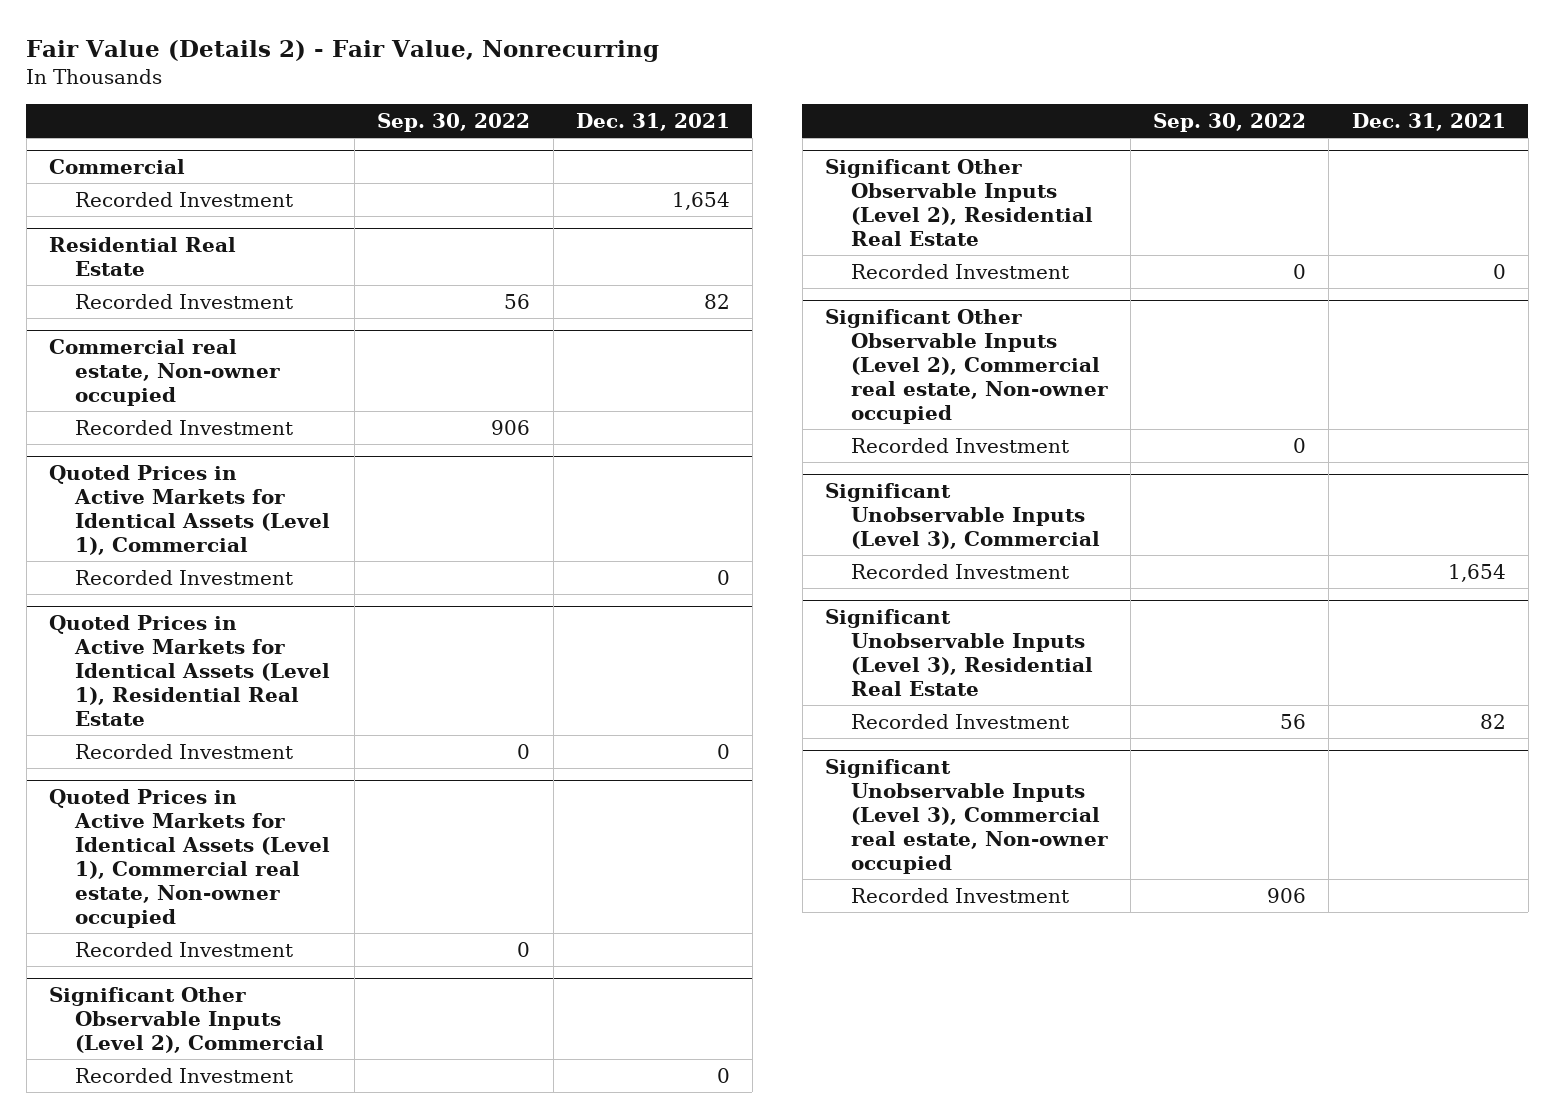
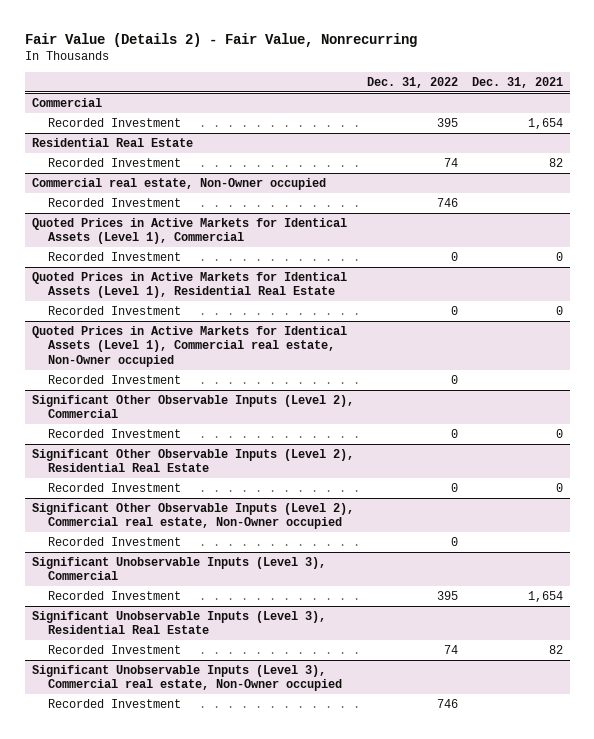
- | Sep. 30, 2022 | Dec. 31, 2021
+ | Dec. 31, 2022 | Dec. 31, 2021
- Commercial real estate, Non-owner occupied
+ Commercial real estate, Non-Owner occupied
- Quoted Prices in Active Markets for Identical Assets (Level 1), Commercial real estate, Non-owner occupied
+ Quoted Prices in Active Markets for Identical Assets (Level 1), Commercial real estate, Non-Owner occupied
- Significant Other Observable Inputs (Level 2), Commercial real estate, Non-owner occupied
+ Significant Other Observable Inputs (Level 2), Commercial real estate, Non-Owner occupied
- Significant Unobservable Inputs (Level 3), Commercial real estate, Non-owner occupied
+ Significant Unobservable Inputs (Level 3), Commercial real estate, Non-Owner occupied

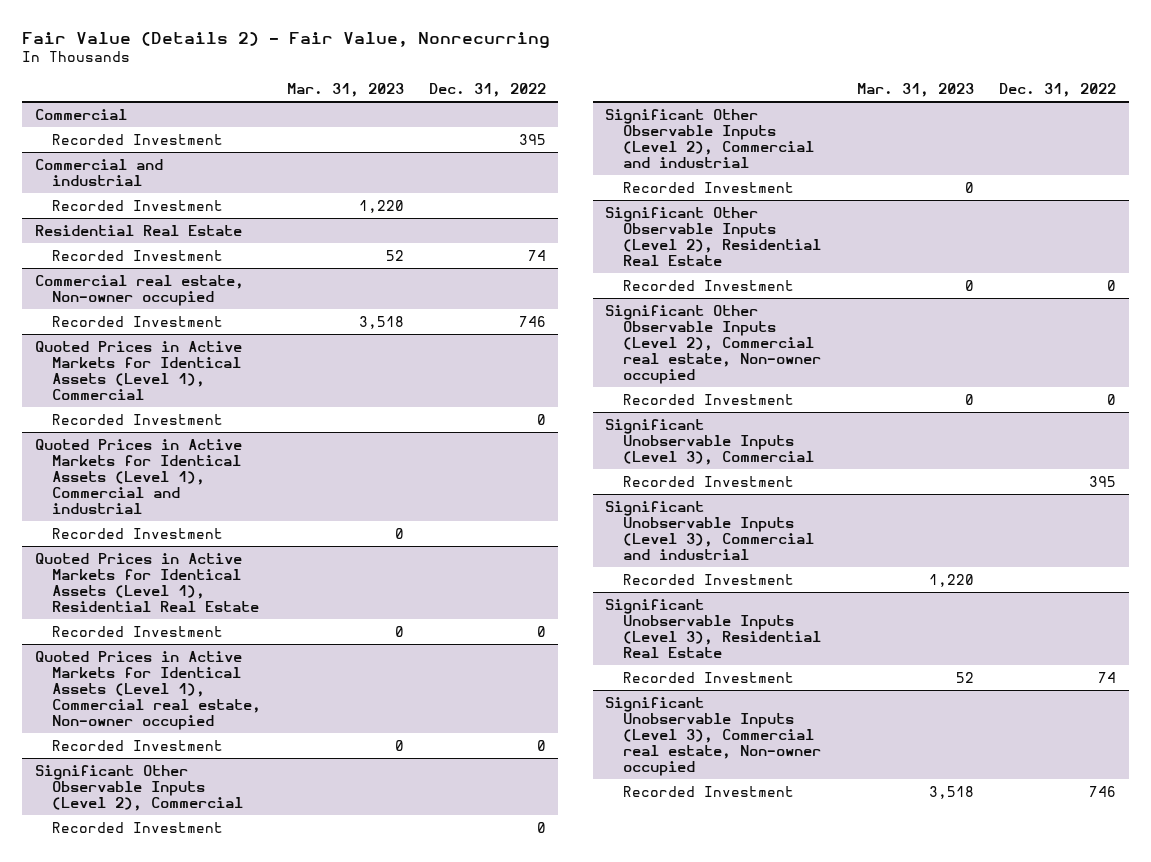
- | Dec. 31, 2022 | Dec. 31, 2021
+ | Mar. 31, 2023 | Dec. 31, 2022
+ Commercial and industrial
+ Recorded Investment | 1,220 |
- Commercial real estate, Non-Owner occupied
+ Commercial real estate, Non-owner occupied
+ Quoted Prices in Active Markets for Identical Assets (Level 1), Commercial and industrial
+ Recorded Investment | 0 |
- Quoted Prices in Active Markets for Identical Assets (Level 1), Commercial real estate, Non-Owner occupied
+ Quoted Prices in Active Markets for Identical Assets (Level 1), Commercial real estate, Non-owner occupied
+ Significant Other Observable Inputs (Level 2), Commercial and industrial
+ Recorded Investment | 0 |
- Significant Other Observable Inputs (Level 2), Commercial real estate, Non-Owner occupied
+ Significant Other Observable Inputs (Level 2), Commercial real estate, Non-owner occupied
+ Significant Unobservable Inputs (Level 3), Commercial and industrial
+ Recorded Investment | 1,220 |
- Significant Unobservable Inputs (Level 3), Commercial real estate, Non-Owner occupied
+ Significant Unobservable Inputs (Level 3), Commercial real estate, Non-owner occupied

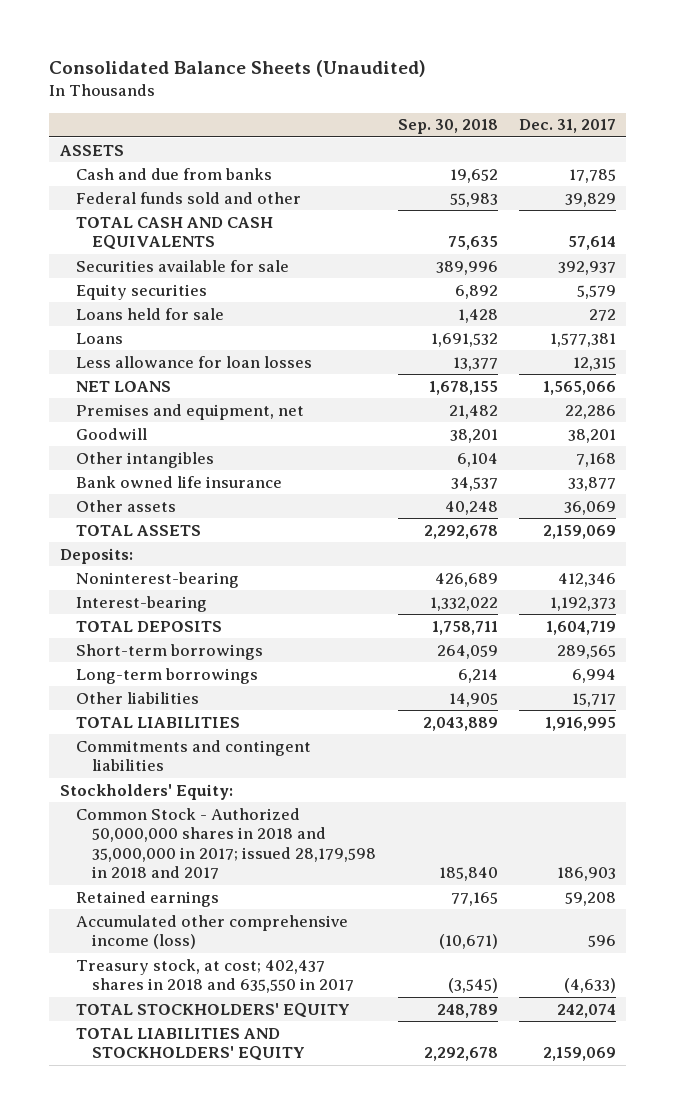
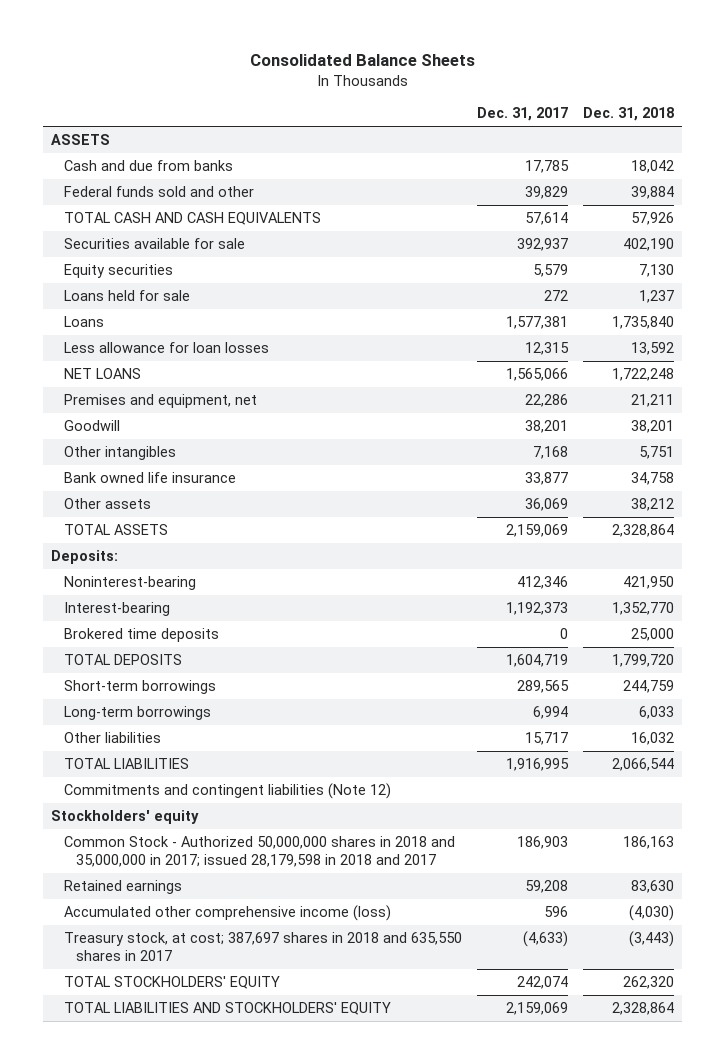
- Consolidated Balance Sheets (Unaudited)
+ Consolidated Balance Sheets
- | Sep. 30, 2018 | Dec. 31, 2017
+ | Dec. 31, 2017 | Dec. 31, 2018
+ Brokered time deposits | 0 | 25,000
- Commitments and contingent liabilities
- Stockholders' Equity:
+ Commitments and contingent liabilities (Note 12)
+ Stockholders' equity
- Treasury stock, at cost; 402,437 shares in 2018 and 635,550 in 2017 | (3,545) | (4,633)
+ Treasury stock, at cost; 387,697 shares in 2018 and 635,550 shares in 2017 | (4,633) | (3,443)

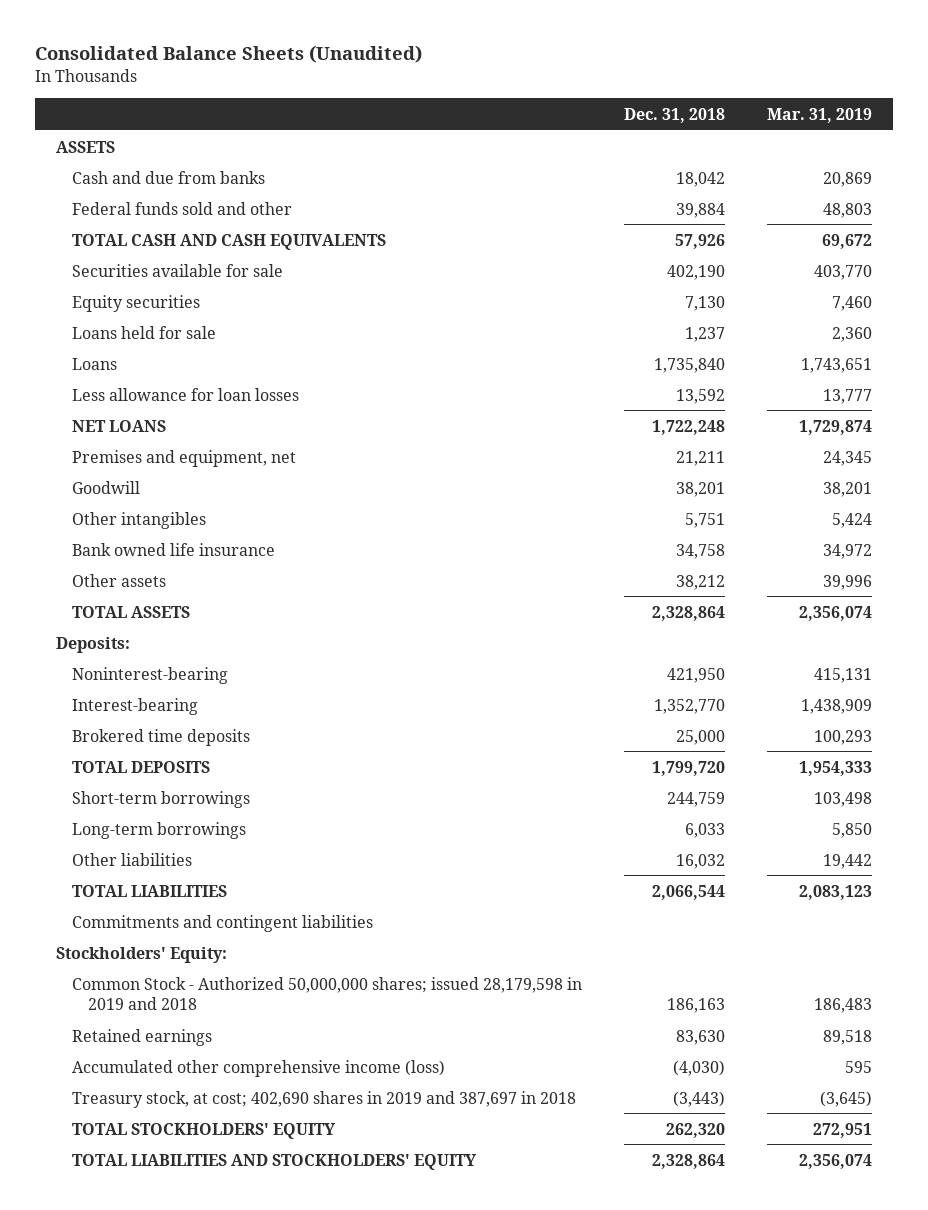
- Consolidated Balance Sheets
+ Consolidated Balance Sheets (Unaudited)
- | Dec. 31, 2017 | Dec. 31, 2018
+ | Dec. 31, 2018 | Mar. 31, 2019
- Commitments and contingent liabilities (Note 12)
- Stockholders' equity
- Common Stock - Authorized 50,000,000 shares in 2018 and 35,000,000 in 2017; issued 28,179,598 in 2018 and 2017 | 186,903 | 186,163
+ Commitments and contingent liabilities
+ Stockholders' Equity:
+ Common Stock - Authorized 50,000,000 shares; issued 28,179,598 in 2019 and 2018 | 186,163 | 186,483
- Treasury stock, at cost; 387,697 shares in 2018 and 635,550 shares in 2017 | (4,633) | (3,443)
+ Treasury stock, at cost; 402,690 shares in 2019 and 387,697 in 2018 | (3,443) | (3,645)

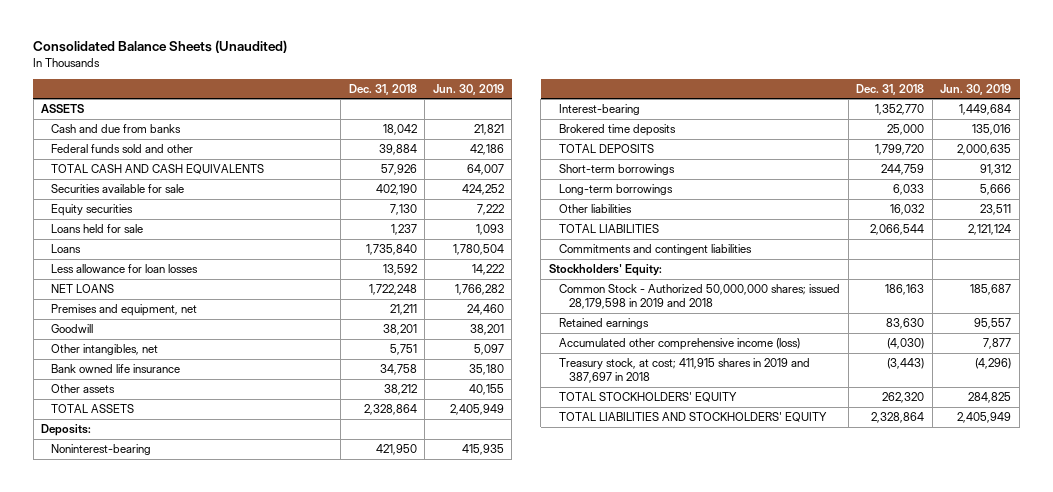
- | Dec. 31, 2018 | Mar. 31, 2019
+ | Dec. 31, 2018 | Jun. 30, 2019
- Other intangibles | 5,751 | 5,424
+ Other intangibles, net | 5,751 | 5,097
- Treasury stock, at cost; 402,690 shares in 2019 and 387,697 in 2018 | (3,443) | (3,645)
+ Treasury stock, at cost; 411,915 shares in 2019 and 387,697 in 2018 | (3,443) | (4,296)

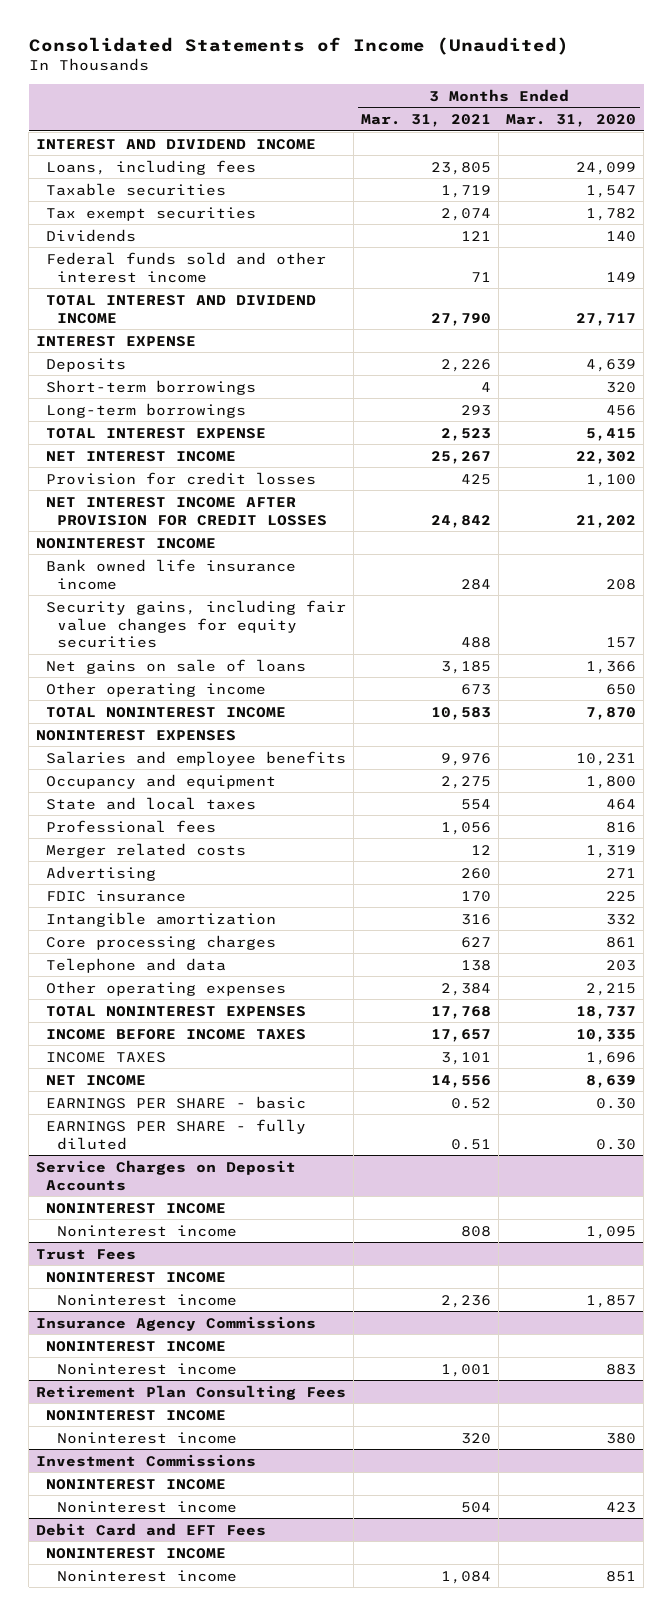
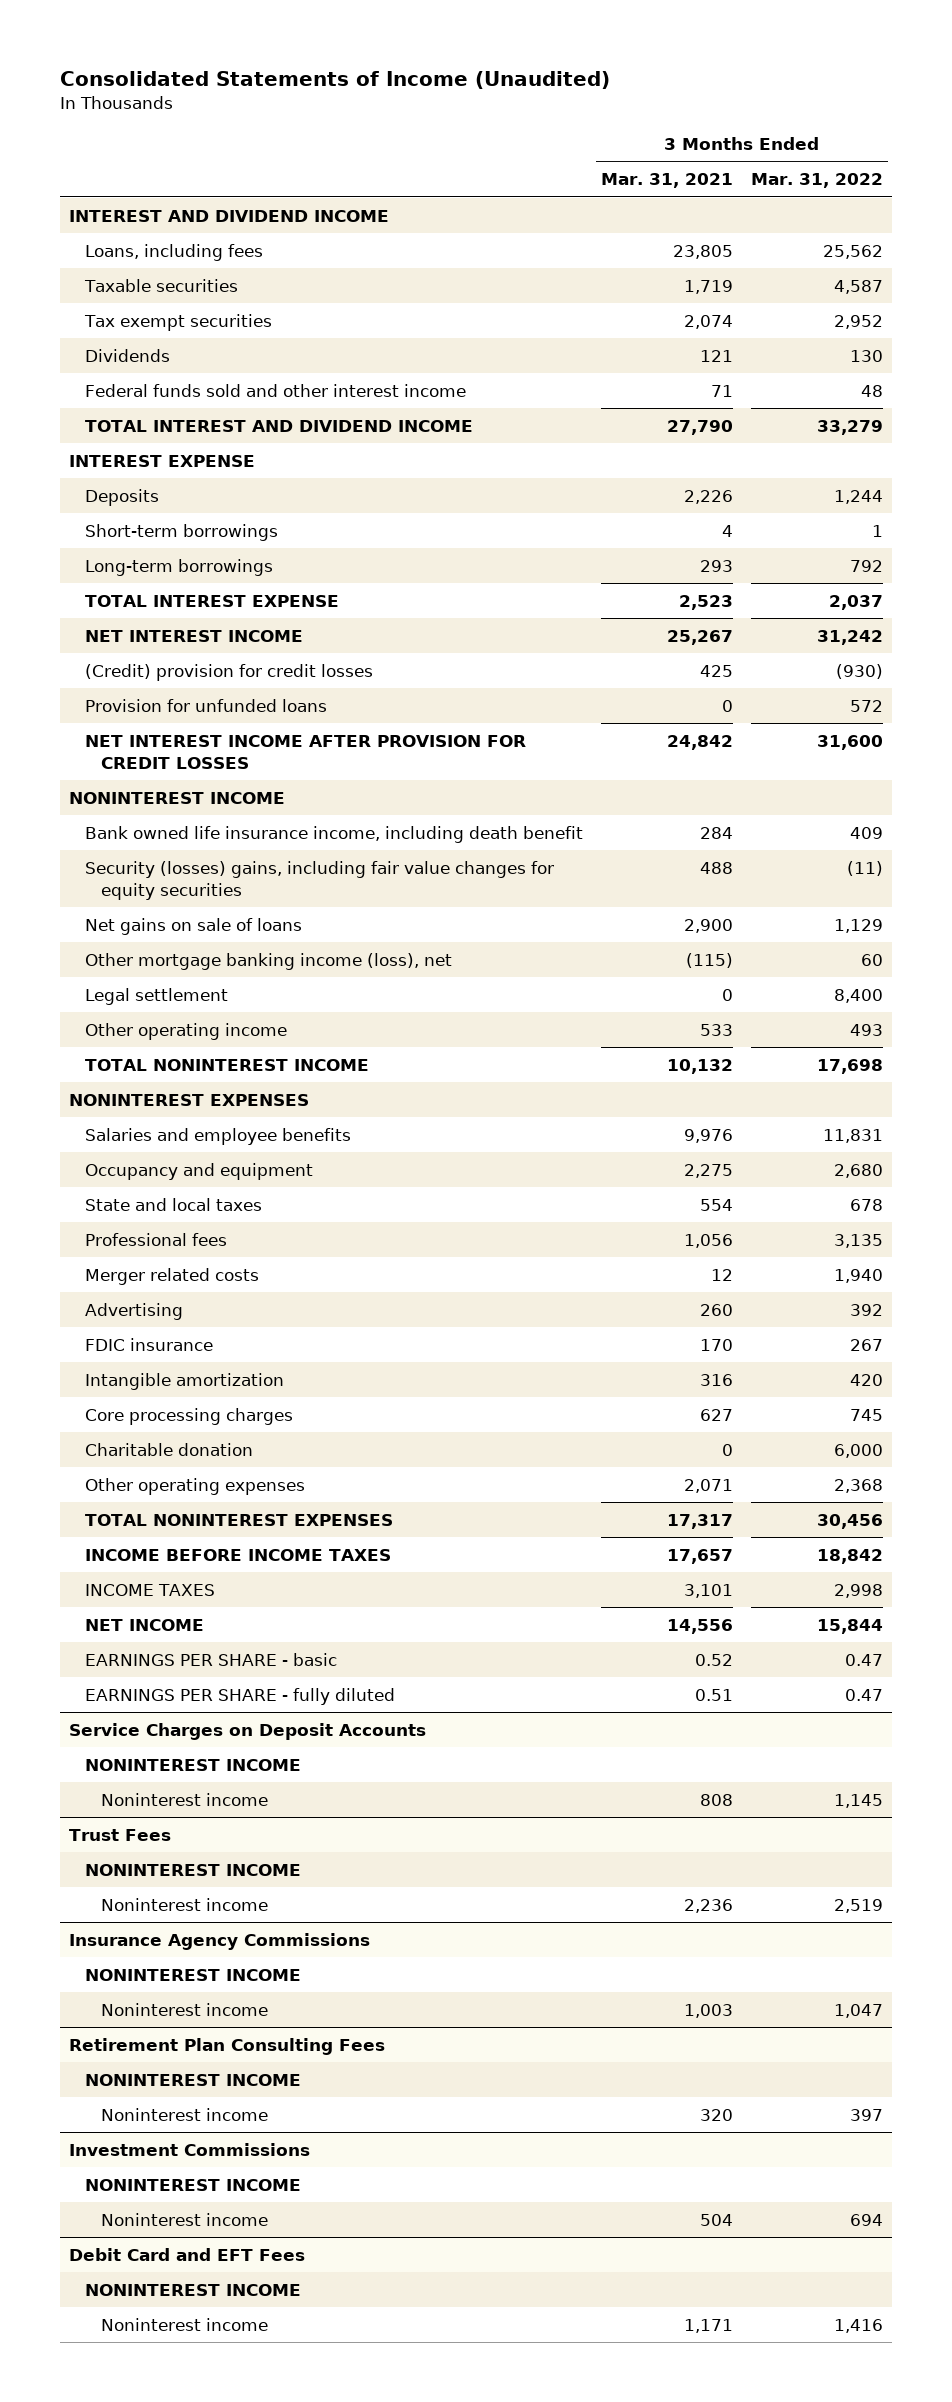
- | 3 Months Ended Mar. 31, 2021 | 3 Months Ended Mar. 31, 2020
+ | 3 Months Ended Mar. 31, 2021 | 3 Months Ended Mar. 31, 2022
- Provision for credit losses | 425 | 1,100
+ (Credit) provision for credit losses | 425 | (930)
+ Provision for unfunded loans | 0 | 572
- Bank owned life insurance income | 284 | 208
- Security gains, including fair value changes for equity securities | 488 | 157
- Net gains on sale of loans | 3,185 | 1,366
- Other operating income | 673 | 650
- TOTAL NONINTEREST INCOME | 10,583 | 7,870
+ Bank owned life insurance income, including death benefit | 284 | 409
+ Security (losses) gains, including fair value changes for equity securities | 488 | (11)
+ Net gains on sale of loans | 2,900 | 1,129
+ Other mortgage banking income (loss), net | (115) | 60
+ Legal settlement | 0 | 8,400
+ Other operating income | 533 | 493
+ TOTAL NONINTEREST INCOME | 10,132 | 17,698
- Telephone and data | 138 | 203
- Other operating expenses | 2,384 | 2,215
- TOTAL NONINTEREST EXPENSES | 17,768 | 18,737
+ Charitable donation | 0 | 6,000
+ Other operating expenses | 2,071 | 2,368
+ TOTAL NONINTEREST EXPENSES | 17,317 | 30,456
@ Insurance Agency Commissions
- Noninterest income | 1,001 | 883
+ Noninterest income | 1,003 | 1,047
@ Debit Card and EFT Fees
- Noninterest income | 1,084 | 851
+ Noninterest income | 1,171 | 1,416

